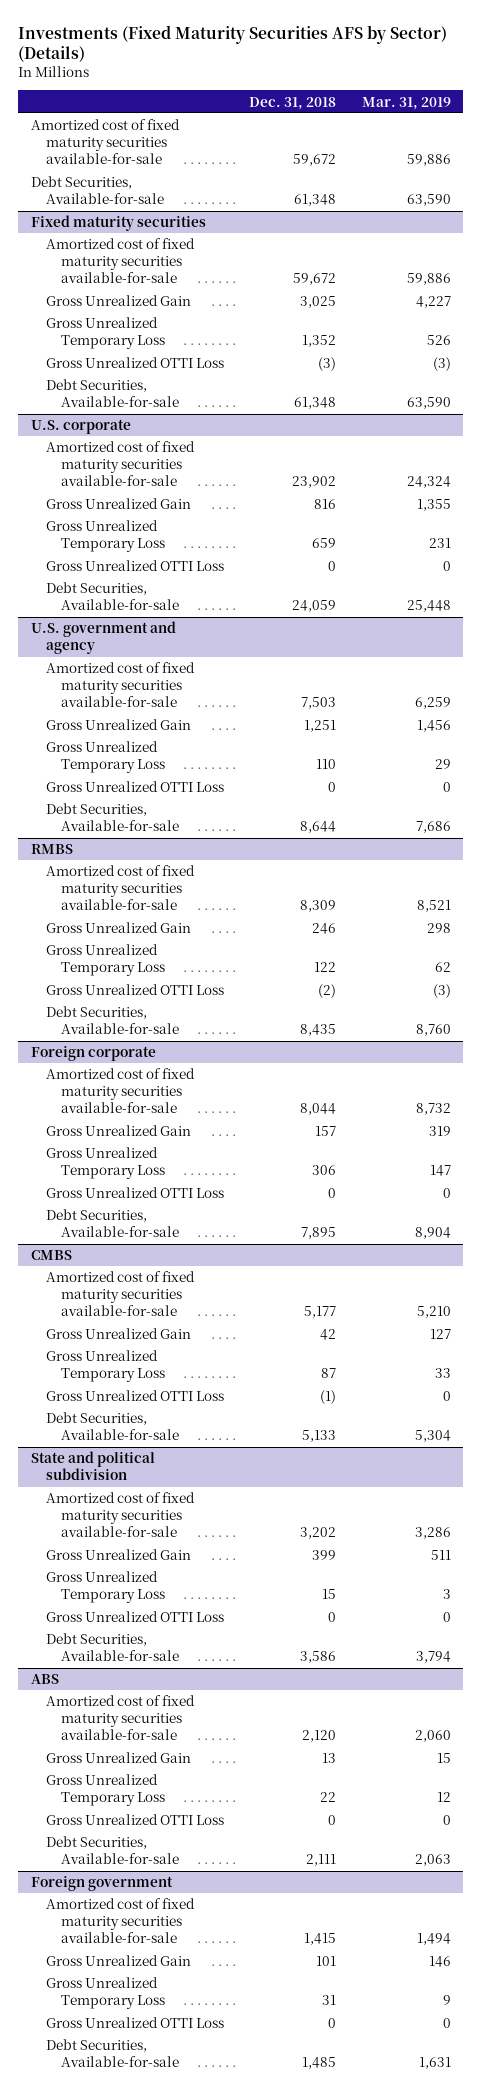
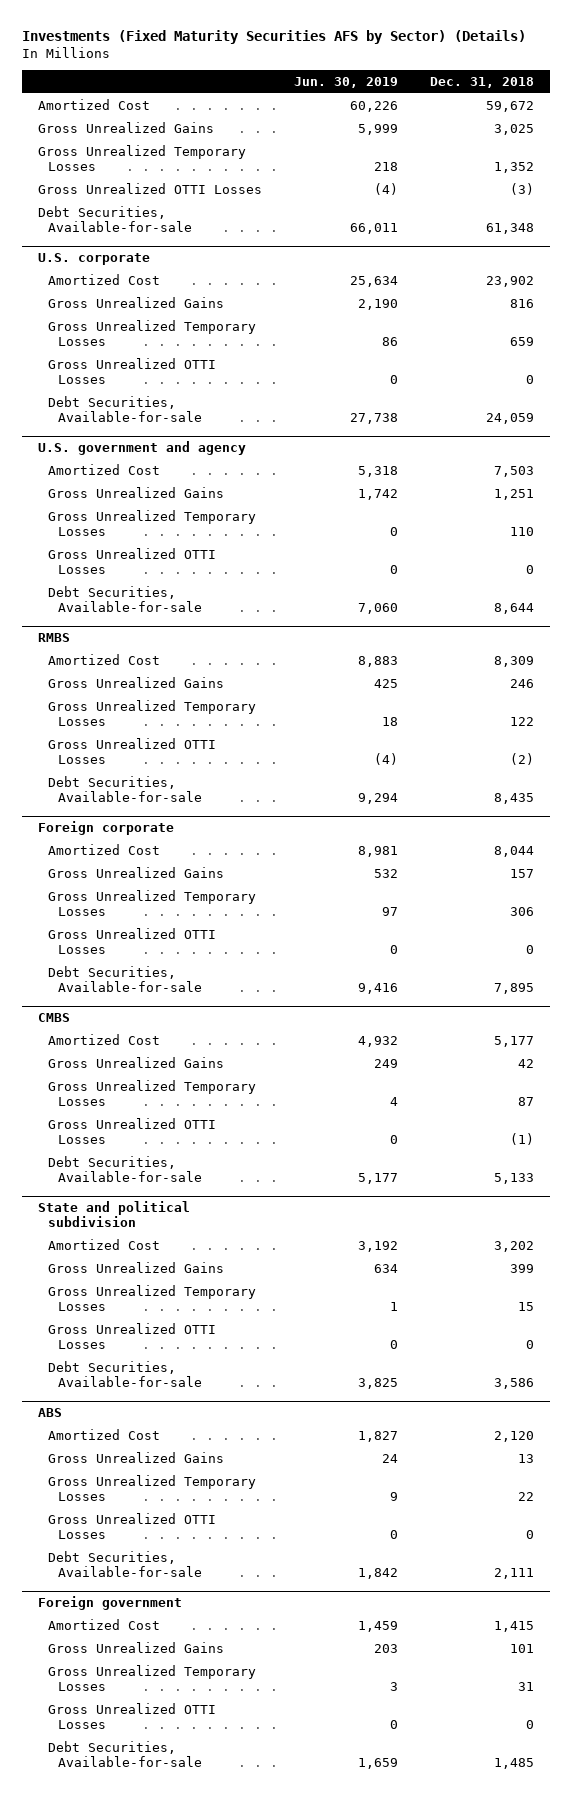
- | Dec. 31, 2018 | Mar. 31, 2019
+ | Jun. 30, 2019 | Dec. 31, 2018
- Amortized cost of fixed maturity securities available-for-sale | 59,672 | 59,886
- Debt Securities, Available-for-sale | 61,348 | 63,590
- Fixed maturity securities
- Amortized cost of fixed maturity securities available-for-sale | 59,672 | 59,886
- Gross Unrealized Gain | 3,025 | 4,227
- Gross Unrealized Temporary Loss | 1,352 | 526
- Gross Unrealized OTTI Loss | (3) | (3)
+ Amortized Cost | 60,226 | 59,672
+ Gross Unrealized Gains | 5,999 | 3,025
+ Gross Unrealized Temporary Losses | 218 | 1,352
+ Gross Unrealized OTTI Losses | (4) | (3)
@ U.S. corporate
- Amortized cost of fixed maturity securities available-for-sale | 23,902 | 24,324
- Gross Unrealized Gain | 816 | 1,355
- Gross Unrealized Temporary Loss | 659 | 231
- Gross Unrealized OTTI Loss | 0 | 0
+ Amortized Cost | 25,634 | 23,902
+ Gross Unrealized Gains | 2,190 | 816
+ Gross Unrealized Temporary Losses | 86 | 659
+ Gross Unrealized OTTI Losses | 0 | 0
@ U.S. government and agency
- Amortized cost of fixed maturity securities available-for-sale | 7,503 | 6,259
- Gross Unrealized Gain | 1,251 | 1,456
- Gross Unrealized Temporary Loss | 110 | 29
- Gross Unrealized OTTI Loss | 0 | 0
+ Amortized Cost | 5,318 | 7,503
+ Gross Unrealized Gains | 1,742 | 1,251
+ Gross Unrealized Temporary Losses | 0 | 110
+ Gross Unrealized OTTI Losses | 0 | 0
@ RMBS
- Amortized cost of fixed maturity securities available-for-sale | 8,309 | 8,521
- Gross Unrealized Gain | 246 | 298
- Gross Unrealized Temporary Loss | 122 | 62
- Gross Unrealized OTTI Loss | (2) | (3)
+ Amortized Cost | 8,883 | 8,309
+ Gross Unrealized Gains | 425 | 246
+ Gross Unrealized Temporary Losses | 18 | 122
+ Gross Unrealized OTTI Losses | (4) | (2)
@ Foreign corporate
- Amortized cost of fixed maturity securities available-for-sale | 8,044 | 8,732
- Gross Unrealized Gain | 157 | 319
- Gross Unrealized Temporary Loss | 306 | 147
- Gross Unrealized OTTI Loss | 0 | 0
+ Amortized Cost | 8,981 | 8,044
+ Gross Unrealized Gains | 532 | 157
+ Gross Unrealized Temporary Losses | 97 | 306
+ Gross Unrealized OTTI Losses | 0 | 0
@ CMBS
- Amortized cost of fixed maturity securities available-for-sale | 5,177 | 5,210
- Gross Unrealized Gain | 42 | 127
- Gross Unrealized Temporary Loss | 87 | 33
- Gross Unrealized OTTI Loss | (1) | 0
+ Amortized Cost | 4,932 | 5,177
+ Gross Unrealized Gains | 249 | 42
+ Gross Unrealized Temporary Losses | 4 | 87
+ Gross Unrealized OTTI Losses | 0 | (1)
@ State and political subdivision
- Amortized cost of fixed maturity securities available-for-sale | 3,202 | 3,286
- Gross Unrealized Gain | 399 | 511
- Gross Unrealized Temporary Loss | 15 | 3
- Gross Unrealized OTTI Loss | 0 | 0
+ Amortized Cost | 3,192 | 3,202
+ Gross Unrealized Gains | 634 | 399
+ Gross Unrealized Temporary Losses | 1 | 15
+ Gross Unrealized OTTI Losses | 0 | 0
@ ABS
- Amortized cost of fixed maturity securities available-for-sale | 2,120 | 2,060
- Gross Unrealized Gain | 13 | 15
- Gross Unrealized Temporary Loss | 22 | 12
- Gross Unrealized OTTI Loss | 0 | 0
+ Amortized Cost | 1,827 | 2,120
+ Gross Unrealized Gains | 24 | 13
+ Gross Unrealized Temporary Losses | 9 | 22
+ Gross Unrealized OTTI Losses | 0 | 0
@ Foreign government
- Amortized cost of fixed maturity securities available-for-sale | 1,415 | 1,494
- Gross Unrealized Gain | 101 | 146
- Gross Unrealized Temporary Loss | 31 | 9
- Gross Unrealized OTTI Loss | 0 | 0
+ Amortized Cost | 1,459 | 1,415
+ Gross Unrealized Gains | 203 | 101
+ Gross Unrealized Temporary Losses | 3 | 31
+ Gross Unrealized OTTI Losses | 0 | 0

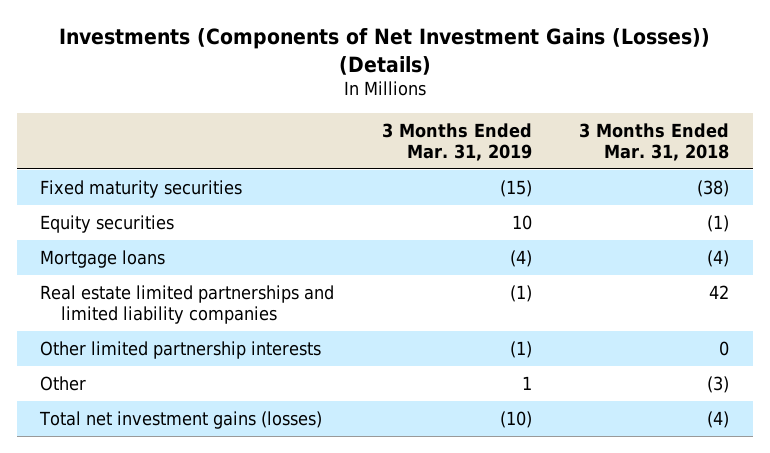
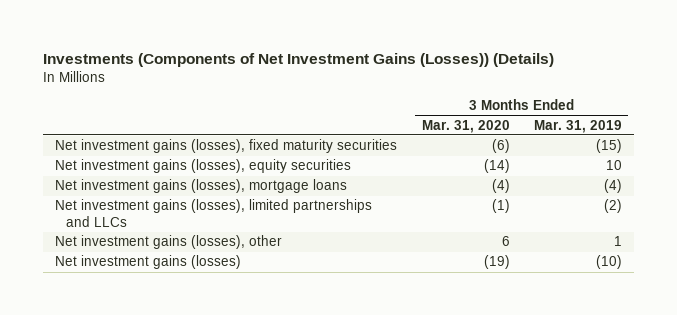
- | 3 Months Ended Mar. 31, 2019 | 3 Months Ended Mar. 31, 2018
+ | 3 Months Ended Mar. 31, 2020 | 3 Months Ended Mar. 31, 2019
- Fixed maturity securities | (15) | (38)
- Equity securities | 10 | (1)
- Mortgage loans | (4) | (4)
- Real estate limited partnerships and limited liability companies | (1) | 42
- Other limited partnership interests | (1) | 0
- Other | 1 | (3)
- Total net investment gains (losses) | (10) | (4)
+ Net investment gains (losses), fixed maturity securities | (6) | (15)
+ Net investment gains (losses), equity securities | (14) | 10
+ Net investment gains (losses), mortgage loans | (4) | (4)
+ Net investment gains (losses), limited partnerships and LLCs | (1) | (2)
+ Net investment gains (losses), other | 6 | 1
+ Net investment gains (losses) | (19) | (10)

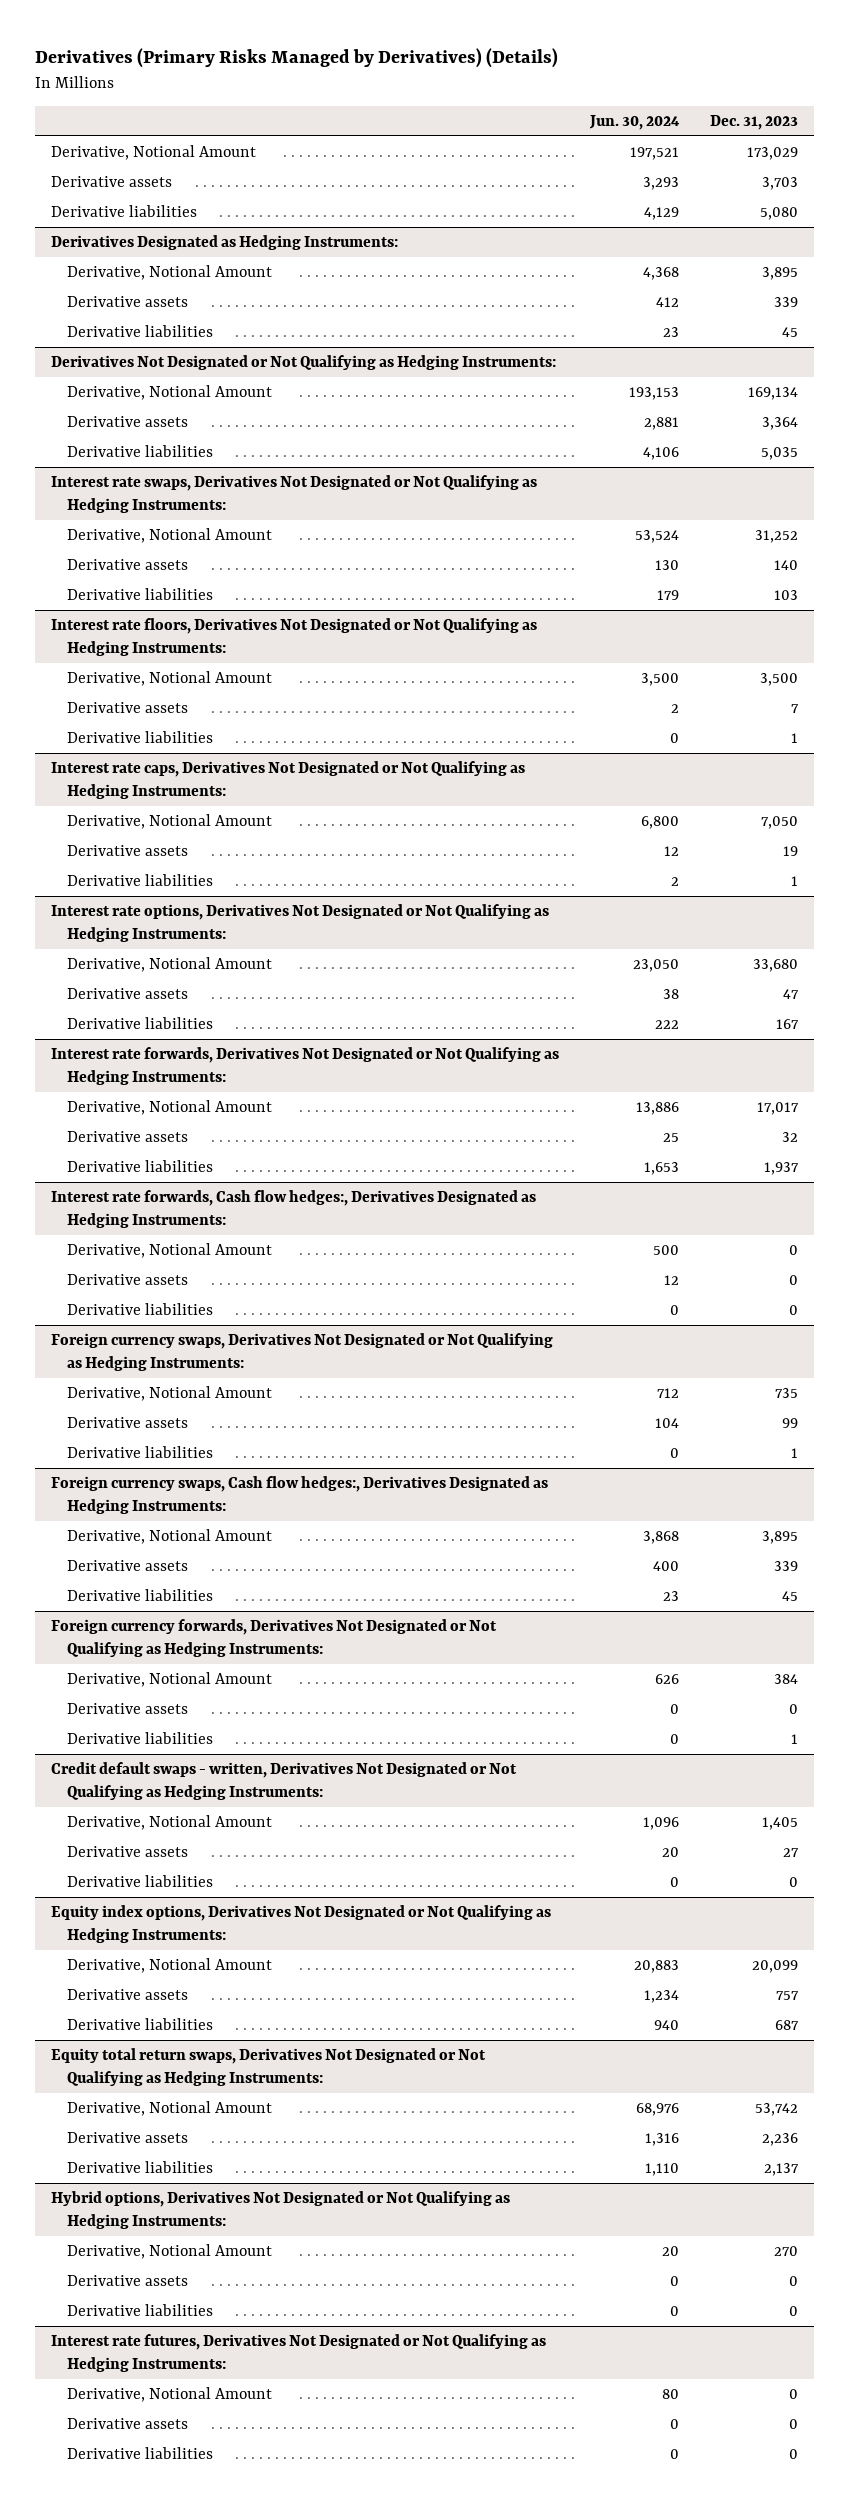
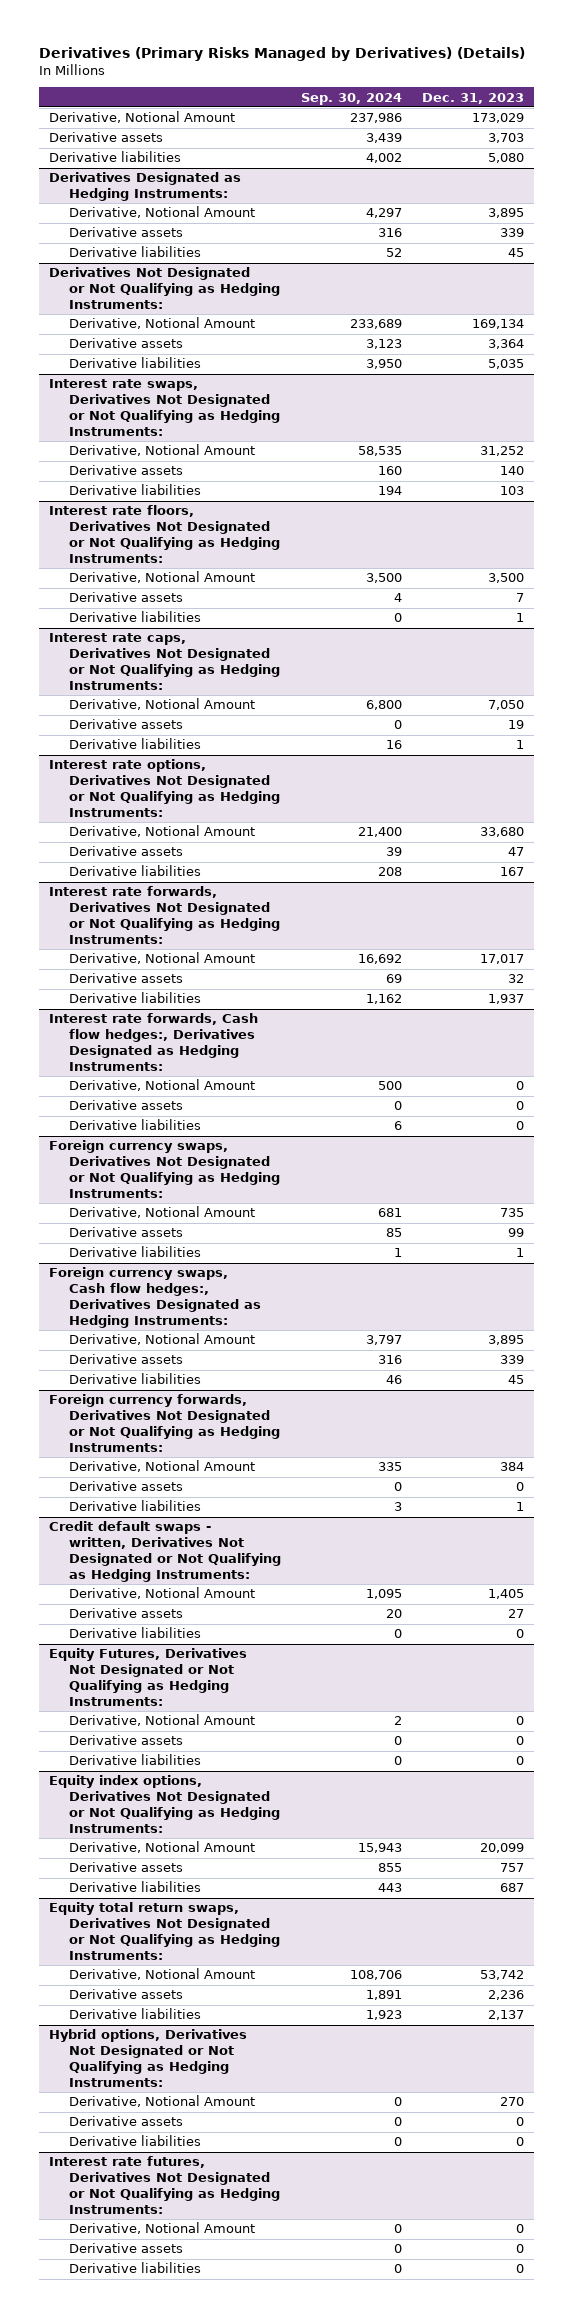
- | Jun. 30, 2024 | Dec. 31, 2023
+ | Sep. 30, 2024 | Dec. 31, 2023
+ Equity Futures, Derivatives Not Designated or Not Qualifying as Hedging Instruments:
+ Derivative, Notional Amount | 2 | 0
+ Derivative assets | 0 | 0
+ Derivative liabilities | 0 | 0

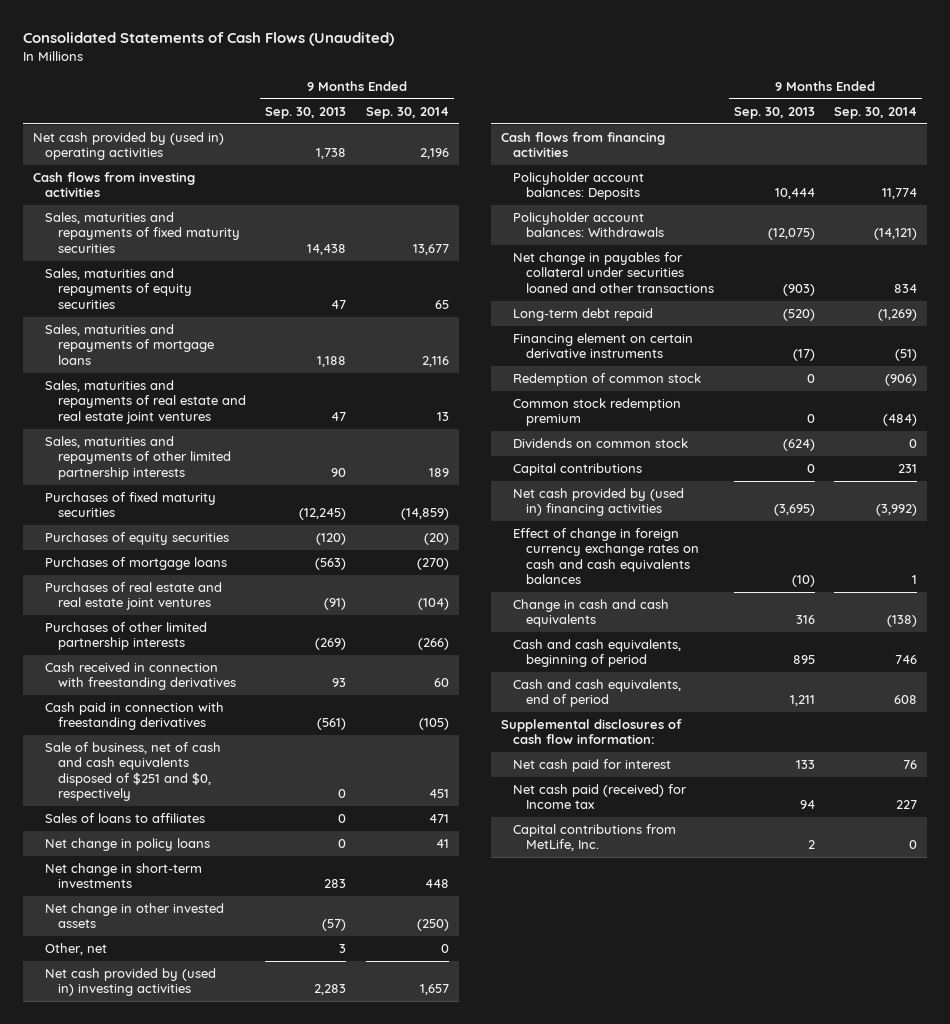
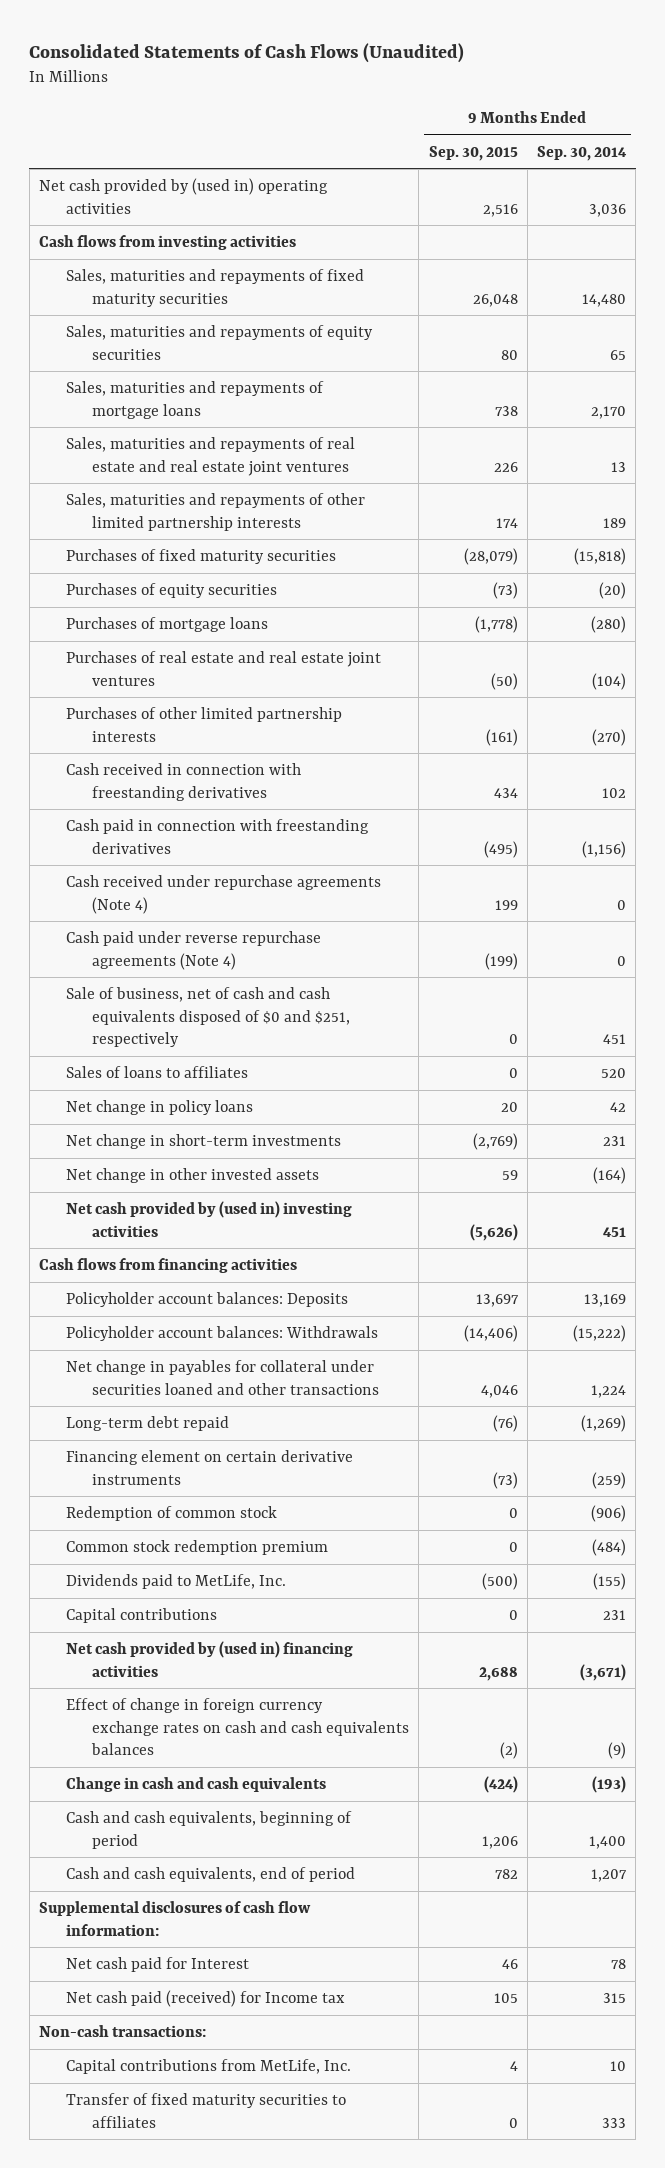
- | 9 Months Ended Sep. 30, 2013 | 9 Months Ended Sep. 30, 2014
+ | 9 Months Ended Sep. 30, 2015 | 9 Months Ended Sep. 30, 2014
- Net cash provided by (used in) operating activities | 1,738 | 2,196
+ Net cash provided by (used in) operating activities | 2,516 | 3,036
- Sales, maturities and repayments of fixed maturity securities | 14,438 | 13,677
+ Sales, maturities and repayments of fixed maturity securities | 26,048 | 14,480
- Sales, maturities and repayments of mortgage loans | 1,188 | 2,116
+ Sales, maturities and repayments of mortgage loans | 738 | 2,170
- Purchases of fixed maturity securities | (12,245) | (14,859)
+ Purchases of fixed maturity securities | (28,079) | (15,818)
- Purchases of mortgage loans | (563) | (270)
+ Purchases of mortgage loans | (1,778) | (280)
- Purchases of other limited partnership interests | (269) | (266)
- Cash received in connection with freestanding derivatives | 93 | 60
- Cash paid in connection with freestanding derivatives | (561) | (105)
- Sale of business, net of cash and cash equivalents disposed of $251 and $0, respectively | 0 | 451
- Sales of loans to affiliates | 0 | 471
- Net change in policy loans | 0 | 41
- Net change in short-term investments | 283 | 448
- Net change in other invested assets | (57) | (250)
- Other, net | 3 | 0
- Net cash provided by (used in) investing activities | 2,283 | 1,657
+ Purchases of other limited partnership interests | (161) | (270)
+ Cash received in connection with freestanding derivatives | 434 | 102
+ Cash paid in connection with freestanding derivatives | (495) | (1,156)
+ Cash received under repurchase agreements (Note 4) | 199 | 0
+ Cash paid under reverse repurchase agreements (Note 4) | (199) | 0
+ Sale of business, net of cash and cash equivalents disposed of $0 and $251, respectively | 0 | 451
+ Sales of loans to affiliates | 0 | 520
+ Net change in policy loans | 20 | 42
+ Net change in short-term investments | (2,769) | 231
+ Net change in other invested assets | 59 | (164)
+ Net cash provided by (used in) investing activities | (5,626) | 451
- Policyholder account balances: Deposits | 10,444 | 11,774
- Policyholder account balances: Withdrawals | (12,075) | (14,121)
- Net change in payables for collateral under securities loaned and other transactions | (903) | 834
+ Policyholder account balances: Deposits | 13,697 | 13,169
+ Policyholder account balances: Withdrawals | (14,406) | (15,222)
+ Net change in payables for collateral under securities loaned and other transactions | 4,046 | 1,224
- Financing element on certain derivative instruments | (17) | (51)
+ Financing element on certain derivative instruments | (73) | (259)
- Dividends on common stock | (624) | 0
+ Dividends paid to MetLife, Inc. | (500) | (155)
- Net cash provided by (used in) financing activities | (3,695) | (3,992)
- Effect of change in foreign currency exchange rates on cash and cash equivalents balances | (10) | 1
- Change in cash and cash equivalents | 316 | (138)
- Cash and cash equivalents, beginning of period | 895 | 746
- Cash and cash equivalents, end of period | 1,211 | 608
+ Net cash provided by (used in) financing activities | 2,688 | (3,671)
+ Effect of change in foreign currency exchange rates on cash and cash equivalents balances | (2) | (9)
+ Change in cash and cash equivalents | (424) | (193)
+ Cash and cash equivalents, beginning of period | 1,206 | 1,400
+ Cash and cash equivalents, end of period | 782 | 1,207
- Net cash paid for interest | 133 | 76
- Net cash paid (received) for Income tax | 94 | 227
- Capital contributions from MetLife, Inc. | 2 | 0
+ Net cash paid for Interest | 46 | 78
+ Net cash paid (received) for Income tax | 105 | 315
+ Non-cash transactions:
+ Capital contributions from MetLife, Inc. | 4 | 10
+ Transfer of fixed maturity securities to affiliates | 0 | 333

